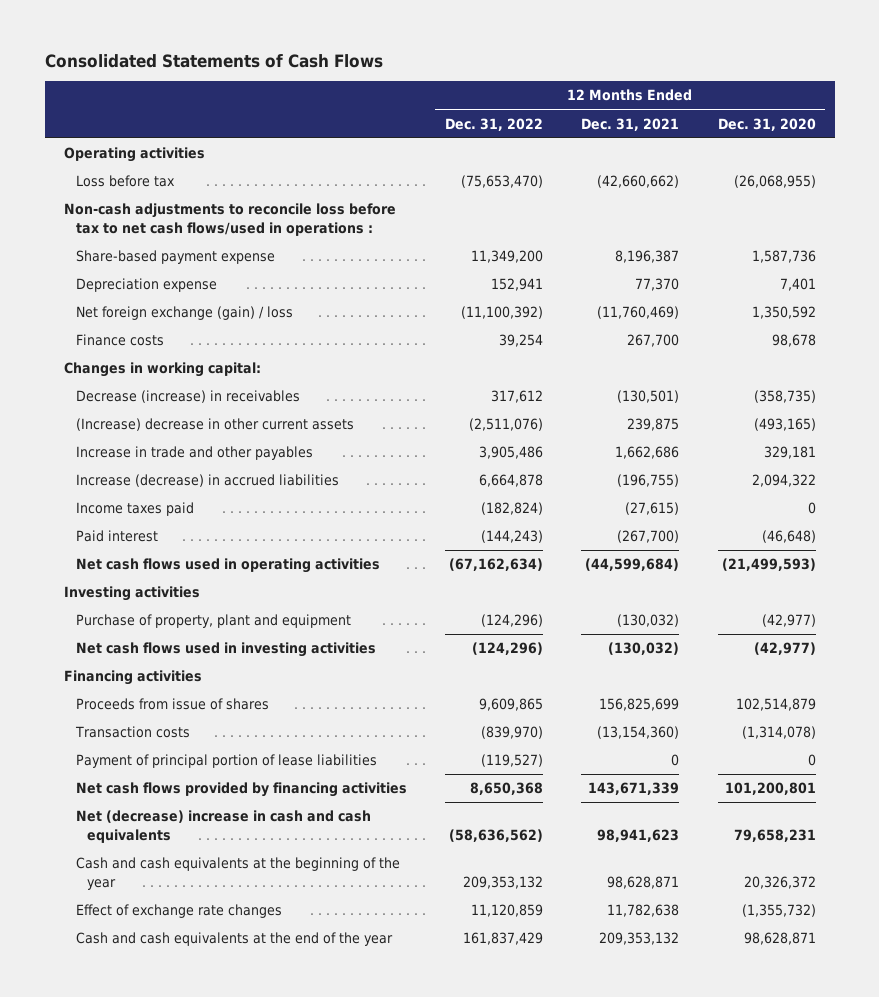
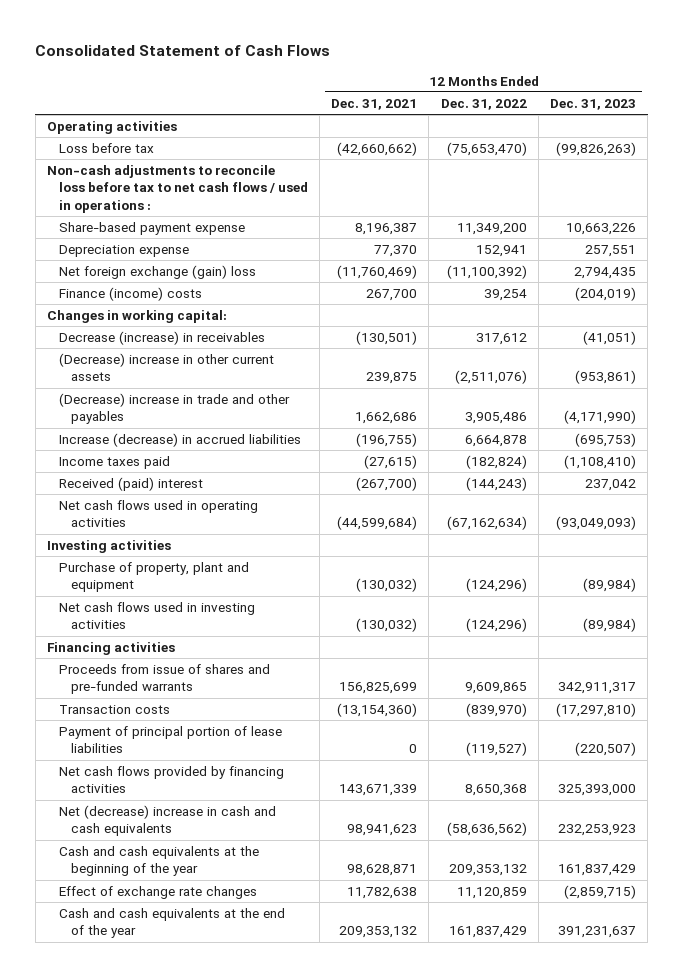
- Consolidated Statements of Cash Flows
+ Consolidated Statement of Cash Flows
- | 12 Months Ended Dec. 31, 2022 | 12 Months Ended Dec. 31, 2021 | 12 Months Ended Dec. 31, 2020
+ | 12 Months Ended Dec. 31, 2021 | 12 Months Ended Dec. 31, 2022 | 12 Months Ended Dec. 31, 2023
- Non-cash adjustments to reconcile loss before tax to net cash flows/used in operations :
+ Non-cash adjustments to reconcile loss before tax to net cash flows / used in operations :
- Net foreign exchange (gain) / loss | (11,100,392) | (11,760,469) | 1,350,592
- Finance costs | 39,254 | 267,700 | 98,678
+ Net foreign exchange (gain) loss | (11,760,469) | (11,100,392) | 2,794,435
+ Finance (income) costs | 267,700 | 39,254 | (204,019)
- (Increase) decrease in other current assets | (2,511,076) | 239,875 | (493,165)
- Increase in trade and other payables | 3,905,486 | 1,662,686 | 329,181
+ (Decrease) increase in other current assets | 239,875 | (2,511,076) | (953,861)
+ (Decrease) increase in trade and other payables | 1,662,686 | 3,905,486 | (4,171,990)
- Paid interest | (144,243) | (267,700) | (46,648)
+ Received (paid) interest | (267,700) | (144,243) | 237,042
- Proceeds from issue of shares | 9,609,865 | 156,825,699 | 102,514,879
+ Proceeds from issue of shares and pre-funded warrants | 156,825,699 | 9,609,865 | 342,911,317

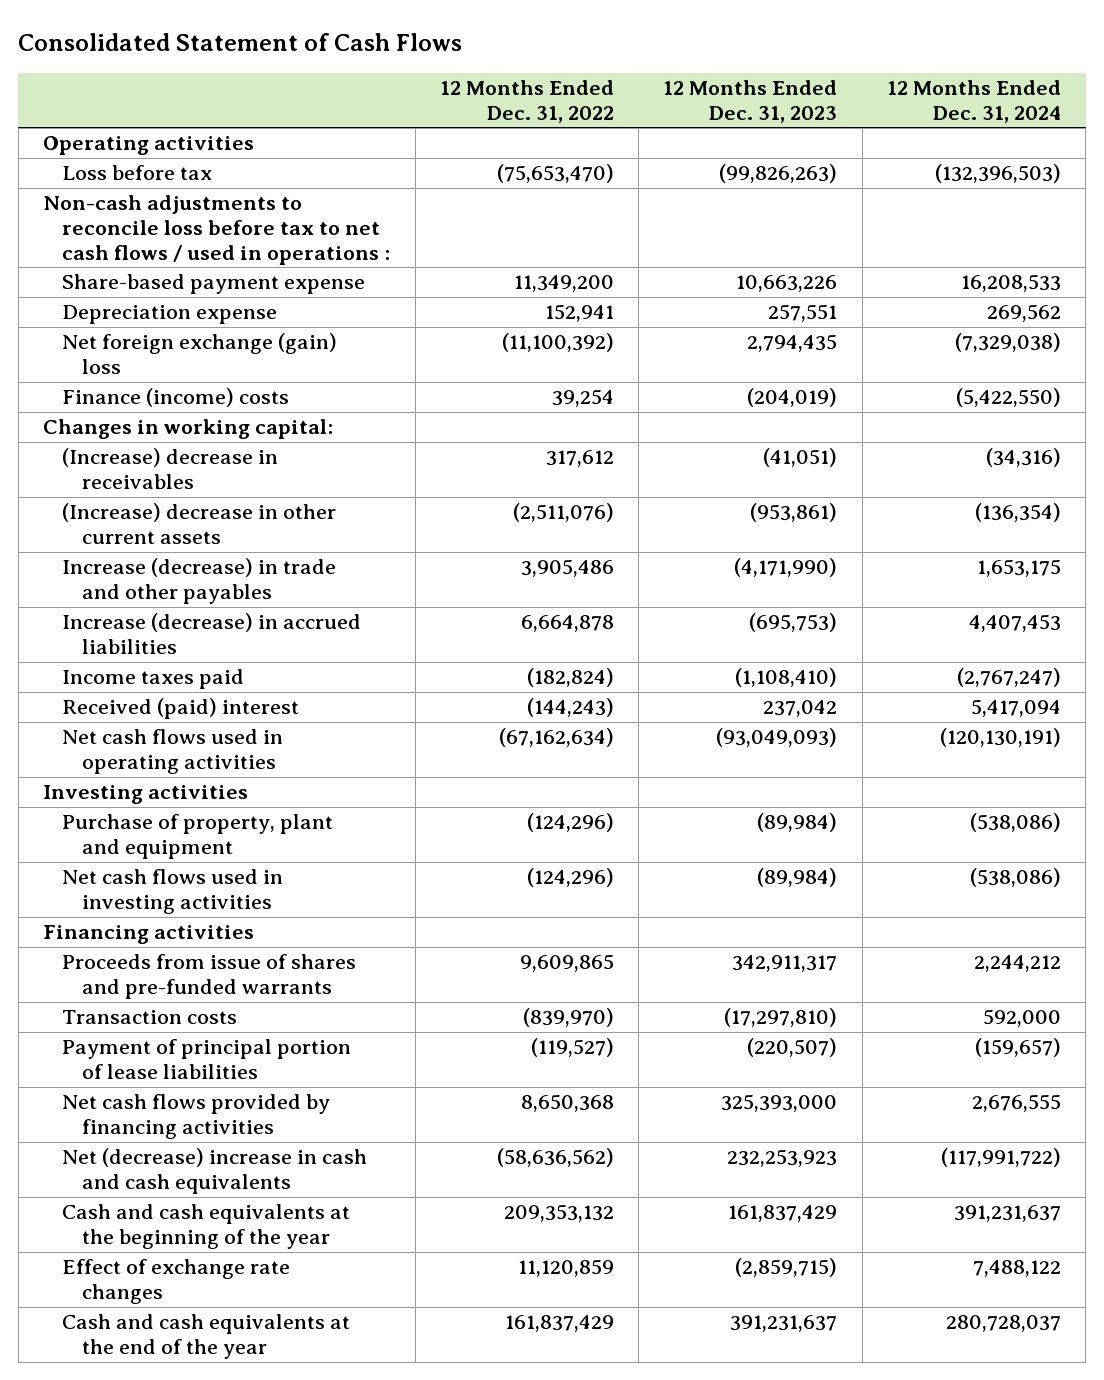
- | 12 Months Ended Dec. 31, 2021 | 12 Months Ended Dec. 31, 2022 | 12 Months Ended Dec. 31, 2023
+ | 12 Months Ended Dec. 31, 2022 | 12 Months Ended Dec. 31, 2023 | 12 Months Ended Dec. 31, 2024
- Decrease (increase) in receivables | (130,501) | 317,612 | (41,051)
- (Decrease) increase in other current assets | 239,875 | (2,511,076) | (953,861)
- (Decrease) increase in trade and other payables | 1,662,686 | 3,905,486 | (4,171,990)
+ (Increase) decrease in receivables | 317,612 | (41,051) | (34,316)
+ (Increase) decrease in other current assets | (2,511,076) | (953,861) | (136,354)
+ Increase (decrease) in trade and other payables | 3,905,486 | (4,171,990) | 1,653,175

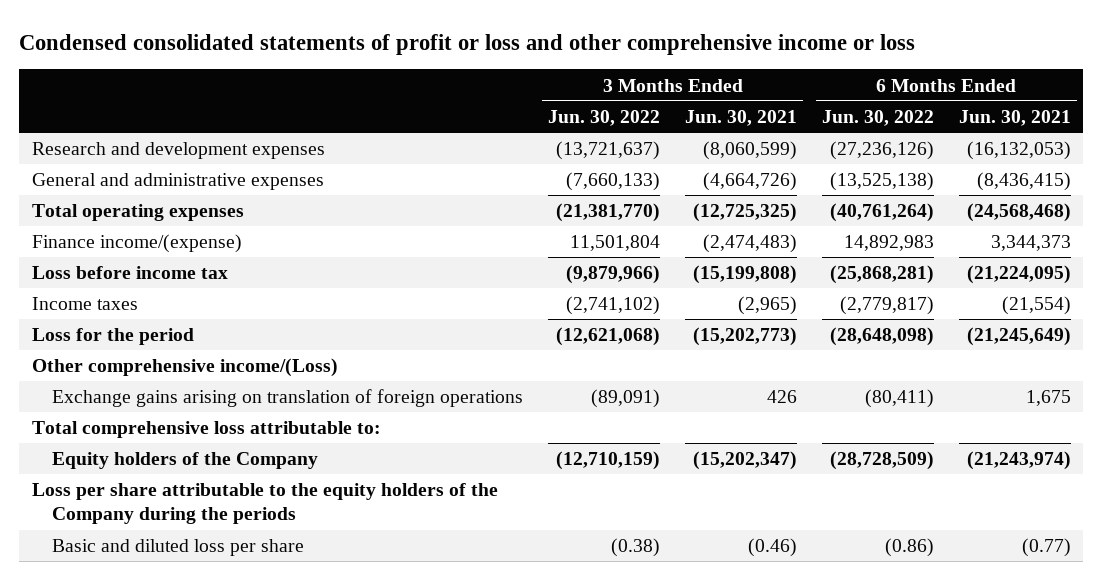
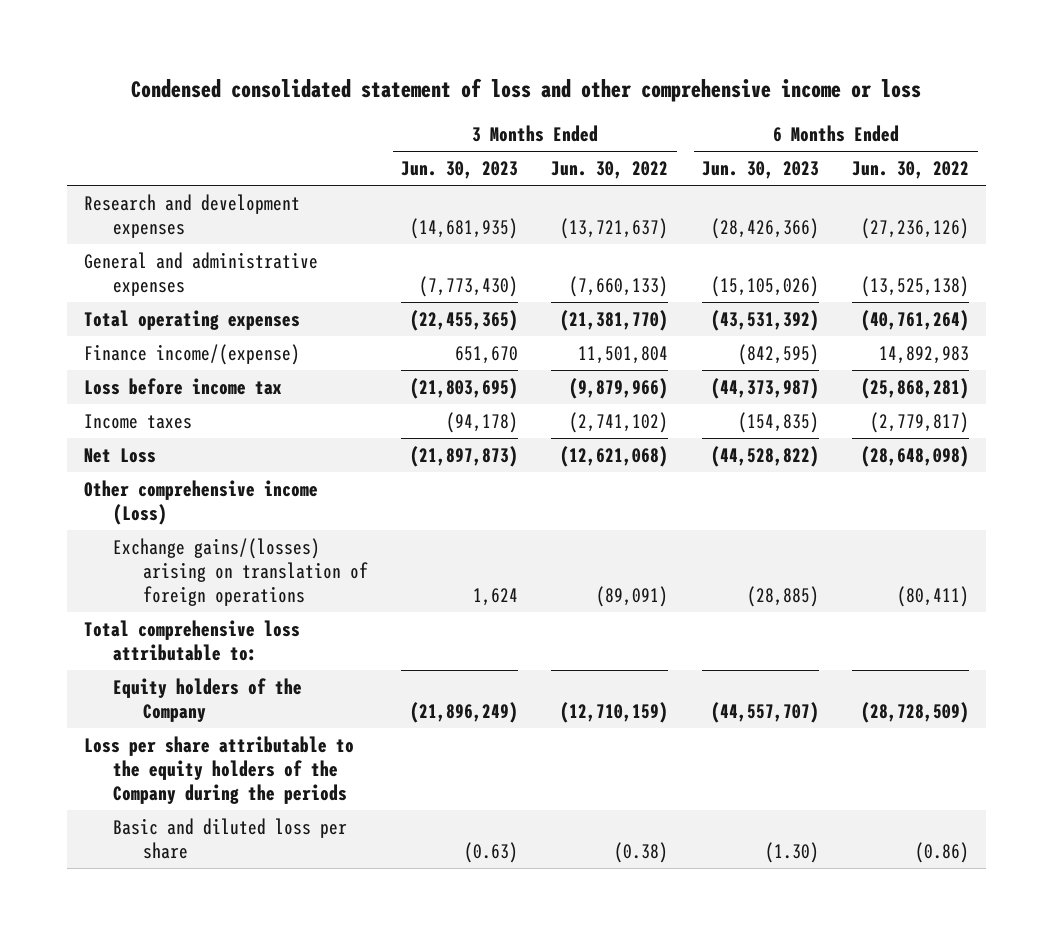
- Condensed consolidated statements of profit or loss and other comprehensive income or loss
+ Condensed consolidated statement of loss and other comprehensive income or loss
- | 3 Months Ended Jun. 30, 2022 | 3 Months Ended Jun. 30, 2021 | 6 Months Ended Jun. 30, 2022 | 6 Months Ended Jun. 30, 2021
+ | 3 Months Ended Jun. 30, 2023 | 3 Months Ended Jun. 30, 2022 | 6 Months Ended Jun. 30, 2023 | 6 Months Ended Jun. 30, 2022
- Loss for the period | (12,621,068) | (15,202,773) | (28,648,098) | (21,245,649)
- Other comprehensive income/(Loss)
- Exchange gains arising on translation of foreign operations | (89,091) | 426 | (80,411) | 1,675
+ Net Loss | (21,897,873) | (12,621,068) | (44,528,822) | (28,648,098)
+ Other comprehensive income (Loss)
+ Exchange gains/(losses) arising on translation of foreign operations | 1,624 | (89,091) | (28,885) | (80,411)

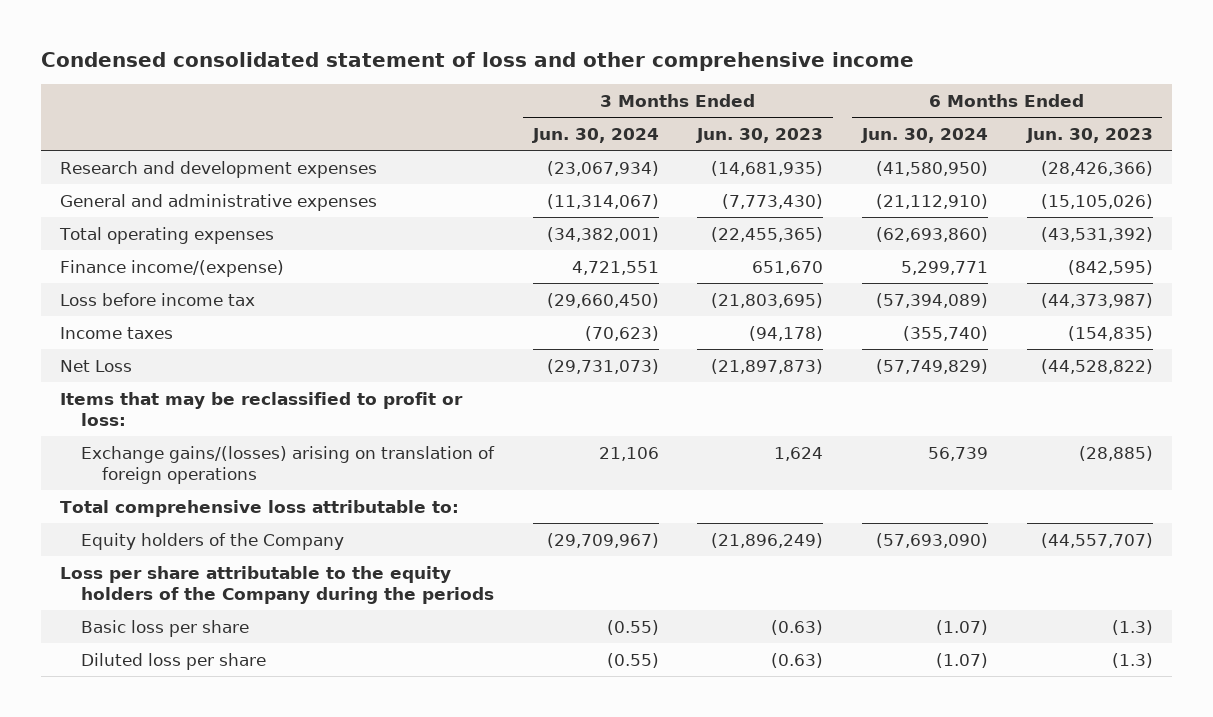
- Condensed consolidated statement of loss and other comprehensive income or loss
+ Condensed consolidated statement of loss and other comprehensive income
- | 3 Months Ended Jun. 30, 2023 | 3 Months Ended Jun. 30, 2022 | 6 Months Ended Jun. 30, 2023 | 6 Months Ended Jun. 30, 2022
+ | 3 Months Ended Jun. 30, 2024 | 3 Months Ended Jun. 30, 2023 | 6 Months Ended Jun. 30, 2024 | 6 Months Ended Jun. 30, 2023
- Other comprehensive income (Loss)
+ Items that may be reclassified to profit or loss:
- Basic and diluted loss per share | (0.63) | (0.38) | (1.30) | (0.86)
+ Basic loss per share | (0.55) | (0.63) | (1.07) | (1.3)
+ Diluted loss per share | (0.55) | (0.63) | (1.07) | (1.3)

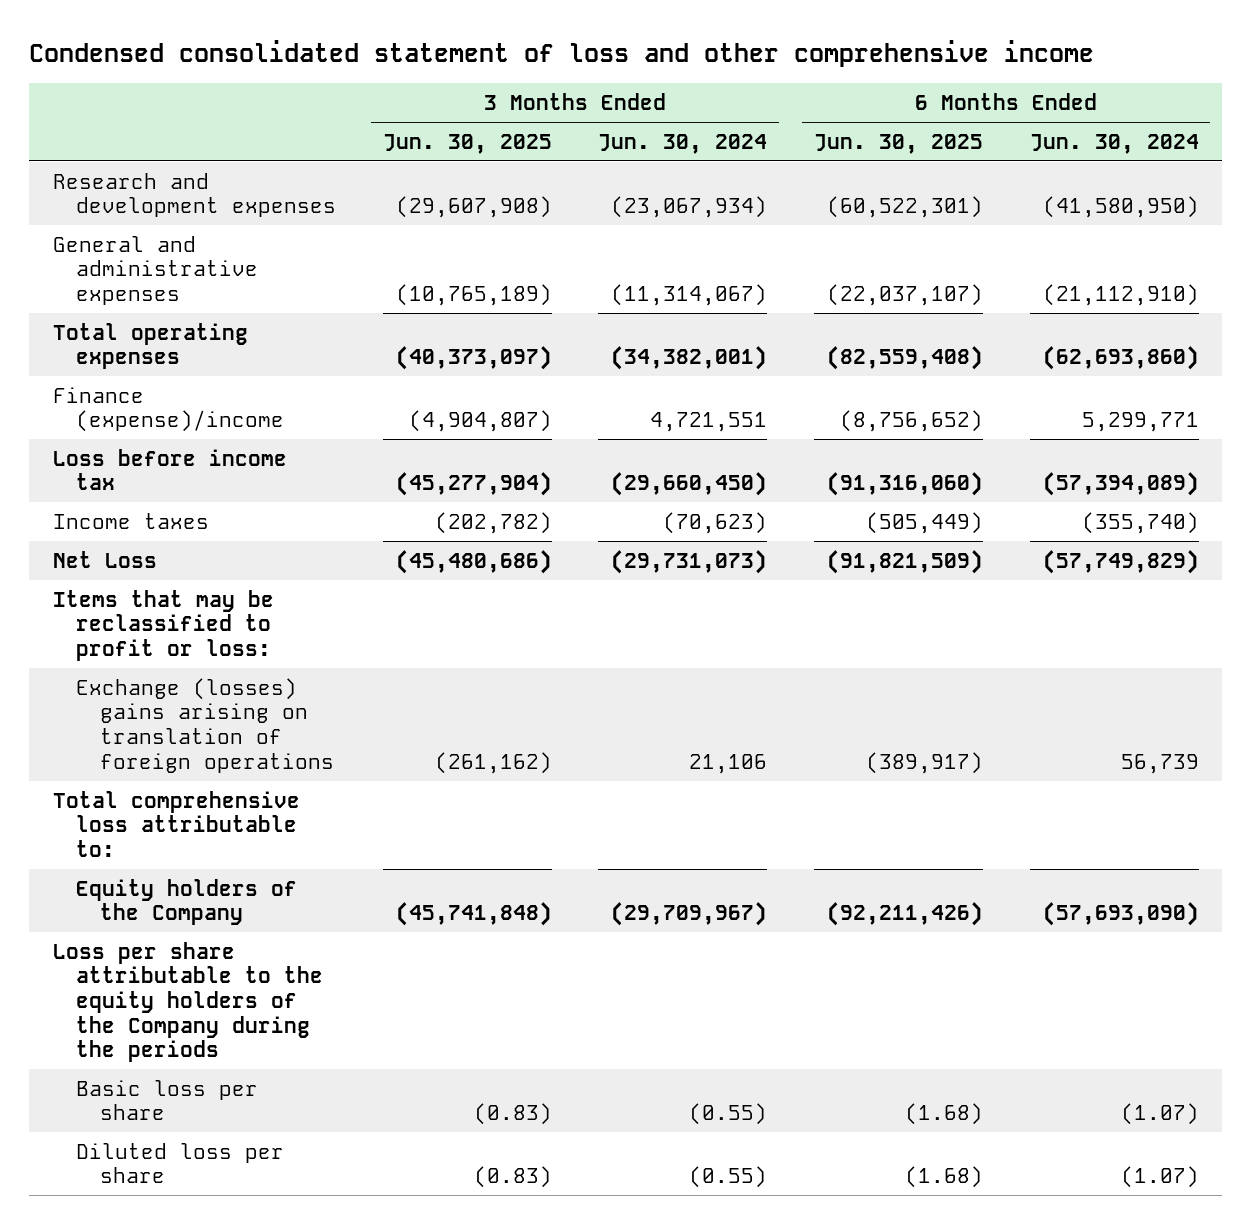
- | 3 Months Ended Jun. 30, 2024 | 3 Months Ended Jun. 30, 2023 | 6 Months Ended Jun. 30, 2024 | 6 Months Ended Jun. 30, 2023
+ | 3 Months Ended Jun. 30, 2025 | 3 Months Ended Jun. 30, 2024 | 6 Months Ended Jun. 30, 2025 | 6 Months Ended Jun. 30, 2024
- Finance income/(expense) | 4,721,551 | 651,670 | 5,299,771 | (842,595)
+ Finance (expense)/income | (4,904,807) | 4,721,551 | (8,756,652) | 5,299,771
- Exchange gains/(losses) arising on translation of foreign operations | 21,106 | 1,624 | 56,739 | (28,885)
+ Exchange (losses) gains arising on translation of foreign operations | (261,162) | 21,106 | (389,917) | 56,739

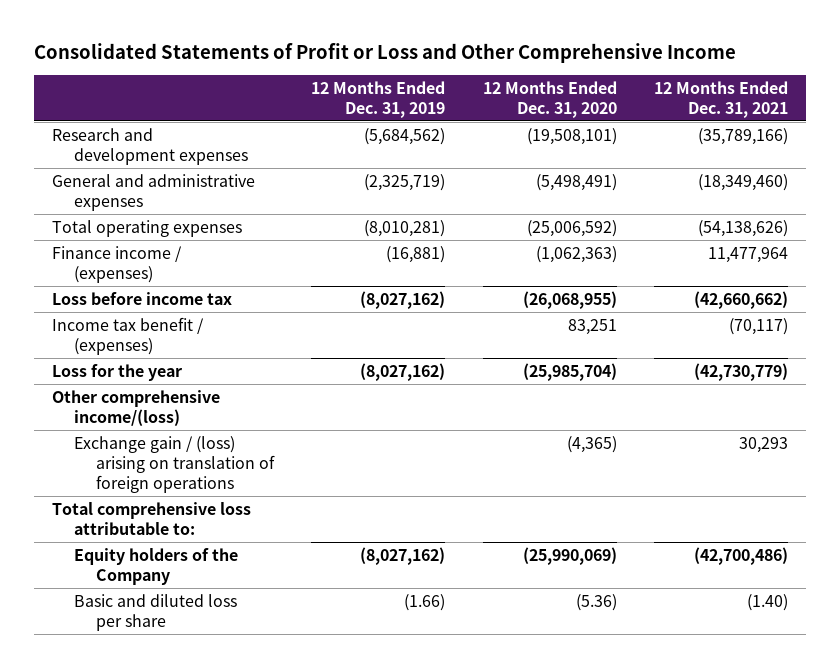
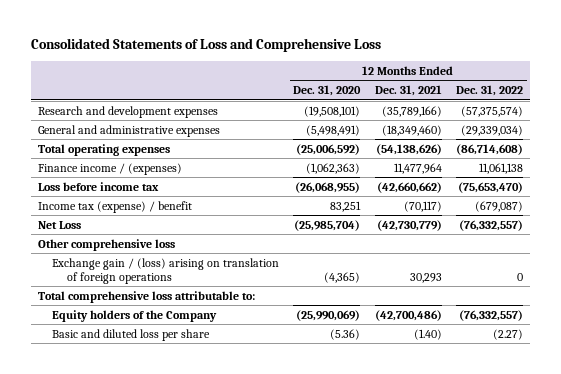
- Consolidated Statements of Profit or Loss and Other Comprehensive Income
+ Consolidated Statements of Loss and Comprehensive Loss
- | 12 Months Ended Dec. 31, 2019 | 12 Months Ended Dec. 31, 2020 | 12 Months Ended Dec. 31, 2021
+ | 12 Months Ended Dec. 31, 2020 | 12 Months Ended Dec. 31, 2021 | 12 Months Ended Dec. 31, 2022
- Income tax benefit / (expenses) | | 83,251 | (70,117)
- Loss for the year | (8,027,162) | (25,985,704) | (42,730,779)
- Other comprehensive income/(loss)
+ Income tax (expense) / benefit | 83,251 | (70,117) | (679,087)
+ Net Loss | (25,985,704) | (42,730,779) | (76,332,557)
+ Other comprehensive loss

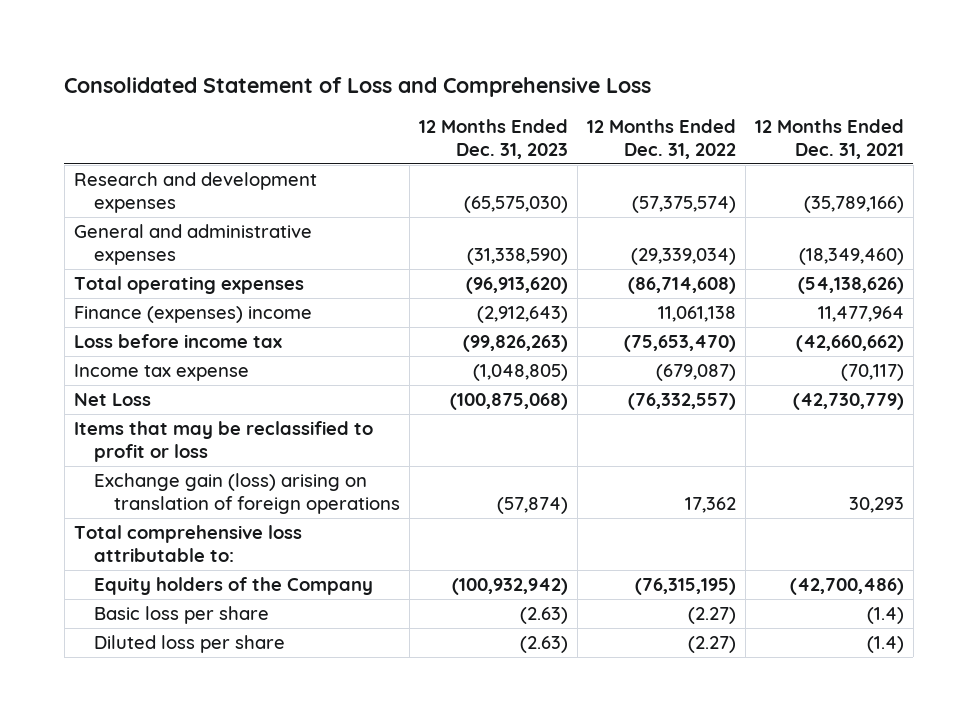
- Consolidated Statements of Loss and Comprehensive Loss
+ Consolidated Statement of Loss and Comprehensive Loss
- | 12 Months Ended Dec. 31, 2020 | 12 Months Ended Dec. 31, 2021 | 12 Months Ended Dec. 31, 2022
+ | 12 Months Ended Dec. 31, 2023 | 12 Months Ended Dec. 31, 2022 | 12 Months Ended Dec. 31, 2021
- Finance income / (expenses) | (1,062,363) | 11,477,964 | 11,061,138
+ Finance (expenses) income | (2,912,643) | 11,061,138 | 11,477,964
- Income tax (expense) / benefit | 83,251 | (70,117) | (679,087)
+ Income tax expense | (1,048,805) | (679,087) | (70,117)
- Other comprehensive loss
- Exchange gain / (loss) arising on translation of foreign operations | (4,365) | 30,293 | 0
+ Items that may be reclassified to profit or loss
+ Exchange gain (loss) arising on translation of foreign operations | (57,874) | 17,362 | 30,293
- Equity holders of the Company | (25,990,069) | (42,700,486) | (76,332,557)
- Basic and diluted loss per share | (5.36) | (1.40) | (2.27)
+ Equity holders of the Company | (100,932,942) | (76,315,195) | (42,700,486)
+ Basic loss per share | (2.63) | (2.27) | (1.4)
+ Diluted loss per share | (2.63) | (2.27) | (1.4)

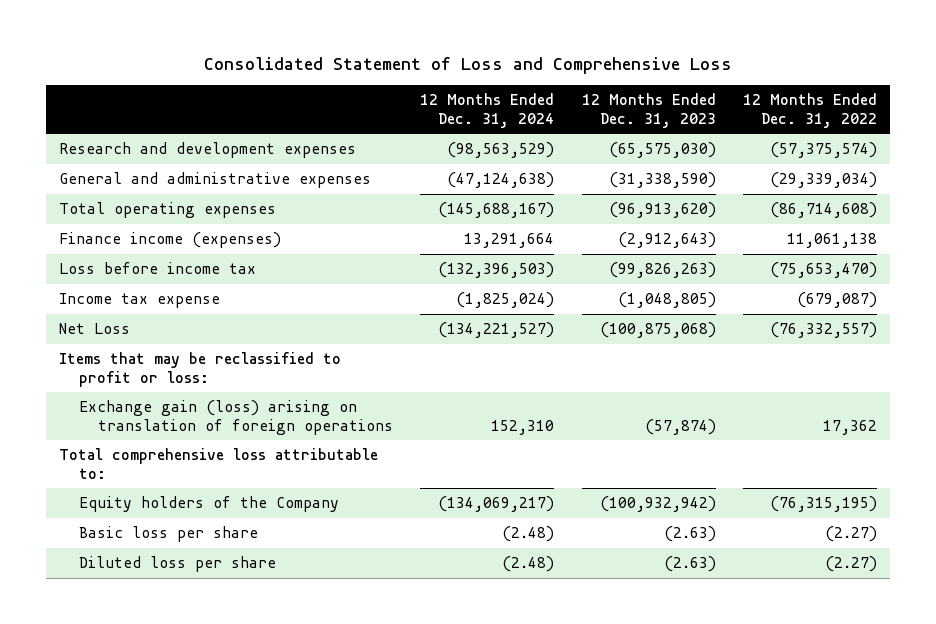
- | 12 Months Ended Dec. 31, 2023 | 12 Months Ended Dec. 31, 2022 | 12 Months Ended Dec. 31, 2021
+ | 12 Months Ended Dec. 31, 2024 | 12 Months Ended Dec. 31, 2023 | 12 Months Ended Dec. 31, 2022
- Finance (expenses) income | (2,912,643) | 11,061,138 | 11,477,964
+ Finance income (expenses) | 13,291,664 | (2,912,643) | 11,061,138
- Items that may be reclassified to profit or loss
+ Items that may be reclassified to profit or loss:

